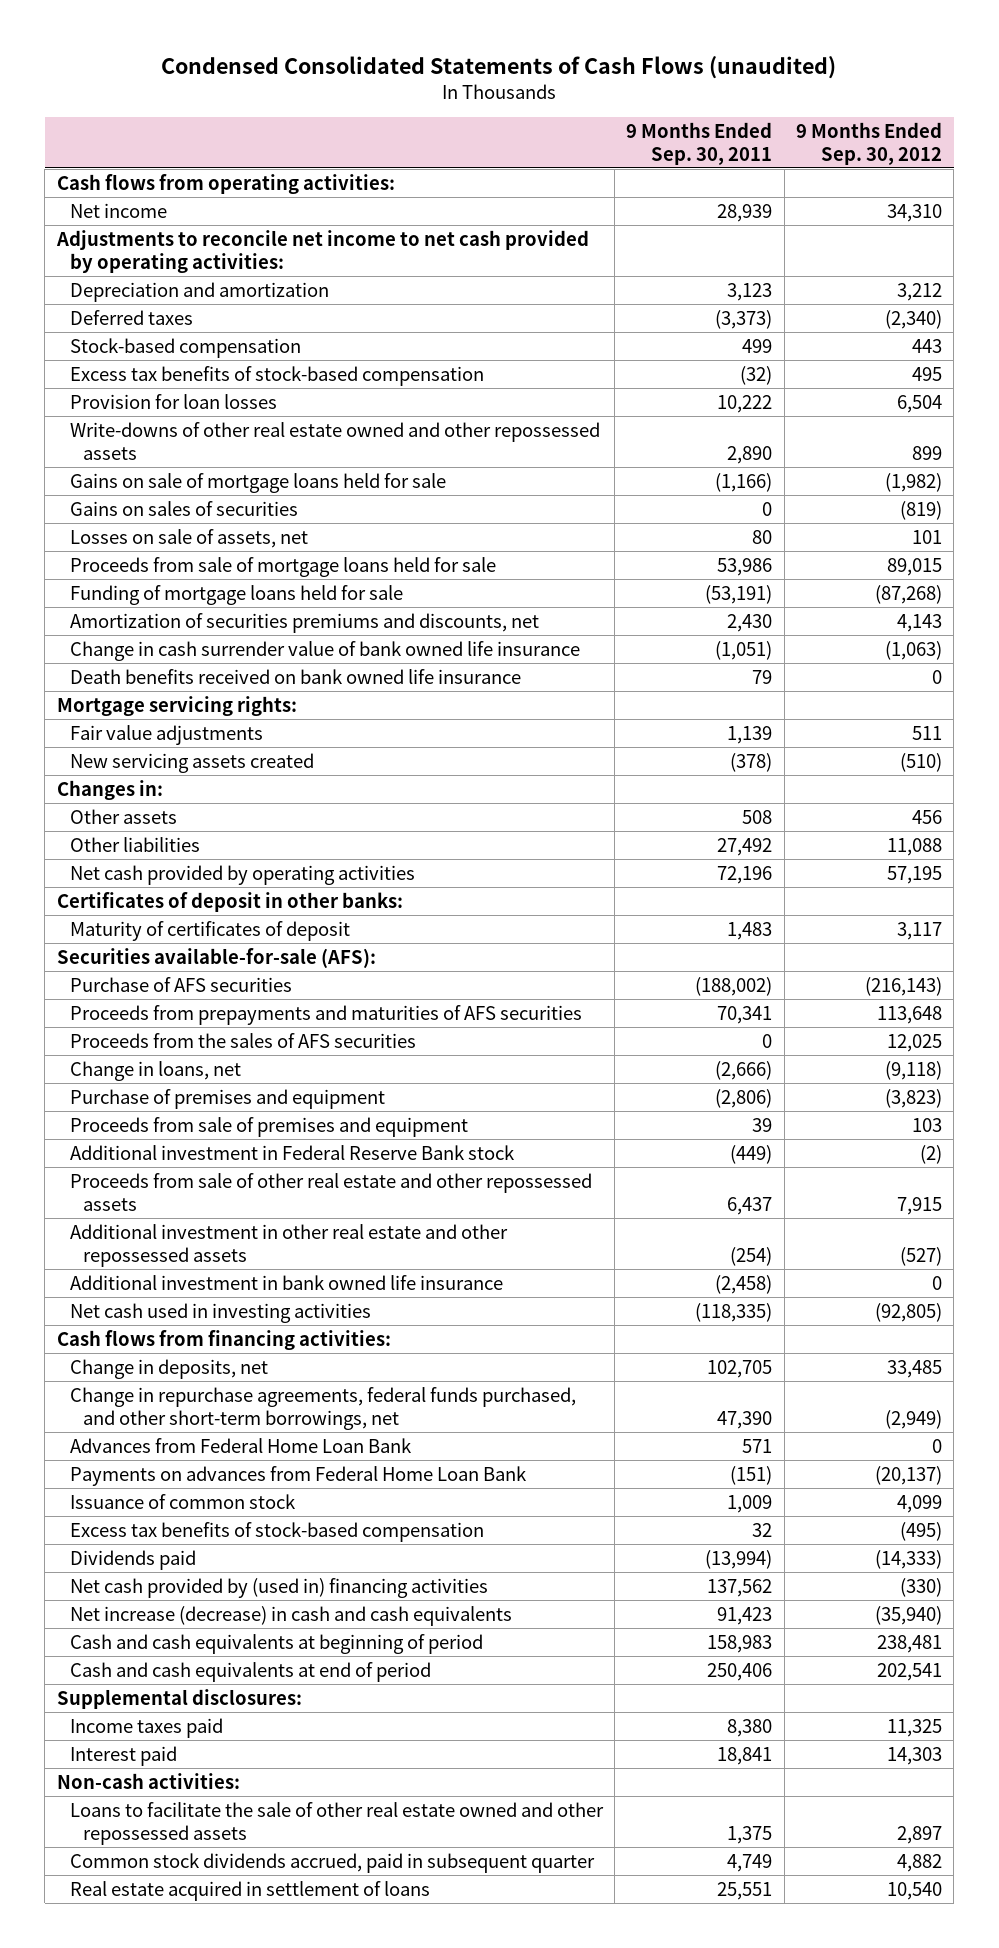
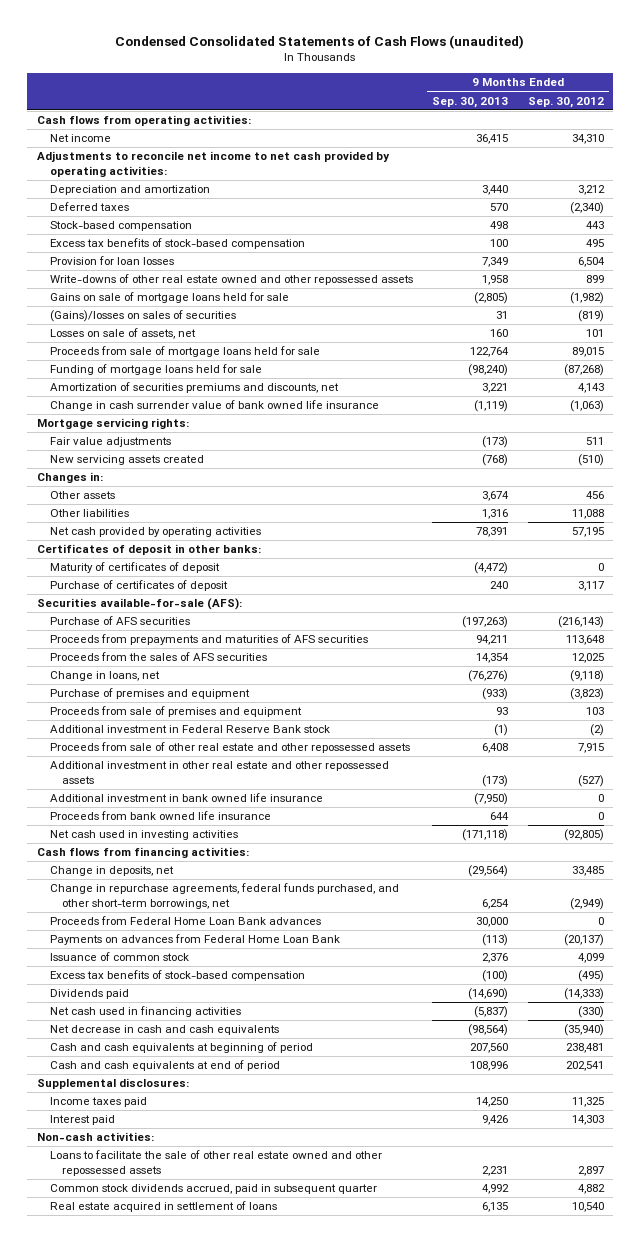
- | 9 Months Ended Sep. 30, 2011 | 9 Months Ended Sep. 30, 2012
+ | 9 Months Ended Sep. 30, 2013 | 9 Months Ended Sep. 30, 2012
- Gains on sales of securities | 0 | (819)
+ (Gains)/losses on sales of securities | 31 | (819)
- Death benefits received on bank owned life insurance | 79 | 0
- Maturity of certificates of deposit | 1,483 | 3,117
+ Maturity of certificates of deposit | (4,472) | 0
+ Purchase of certificates of deposit | 240 | 3,117
+ Proceeds from bank owned life insurance | 644 | 0
- Advances from Federal Home Loan Bank | 571 | 0
+ Proceeds from Federal Home Loan Bank advances | 30,000 | 0
- Net cash provided by (used in) financing activities | 137,562 | (330)
- Net increase (decrease) in cash and cash equivalents | 91,423 | (35,940)
+ Net cash used in financing activities | (5,837) | (330)
+ Net decrease in cash and cash equivalents | (98,564) | (35,940)

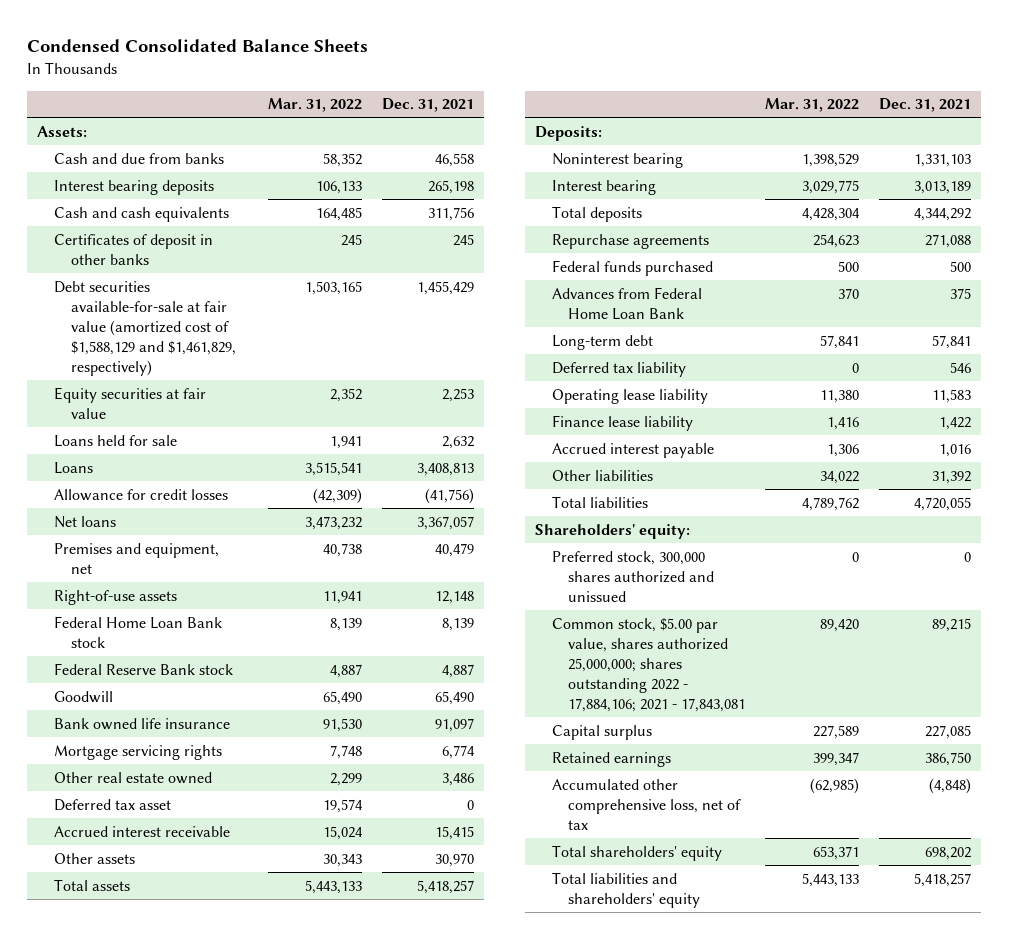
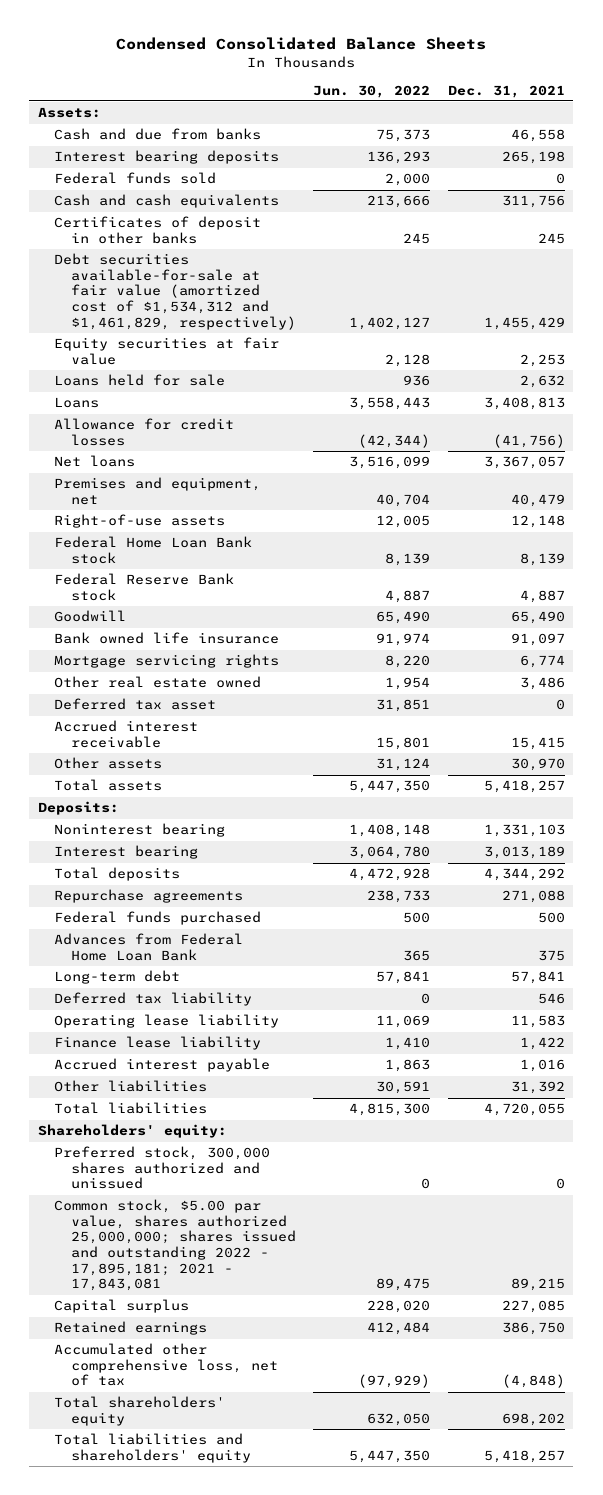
- | Mar. 31, 2022 | Dec. 31, 2021
+ | Jun. 30, 2022 | Dec. 31, 2021
+ Federal funds sold | 2,000 | 0
- Debt securities available-for-sale at fair value (amortized cost of $1,588,129 and $1,461,829, respectively) | 1,503,165 | 1,455,429
+ Debt securities available-for-sale at fair value (amortized cost of $1,534,312 and $1,461,829, respectively) | 1,402,127 | 1,455,429
- Common stock, $5.00 par value, shares authorized 25,000,000; shares outstanding 2022 - 17,884,106; 2021 - 17,843,081 | 89,420 | 89,215
+ Common stock, $5.00 par value, shares authorized 25,000,000; shares issued and outstanding 2022 - 17,895,181; 2021 - 17,843,081 | 89,475 | 89,215

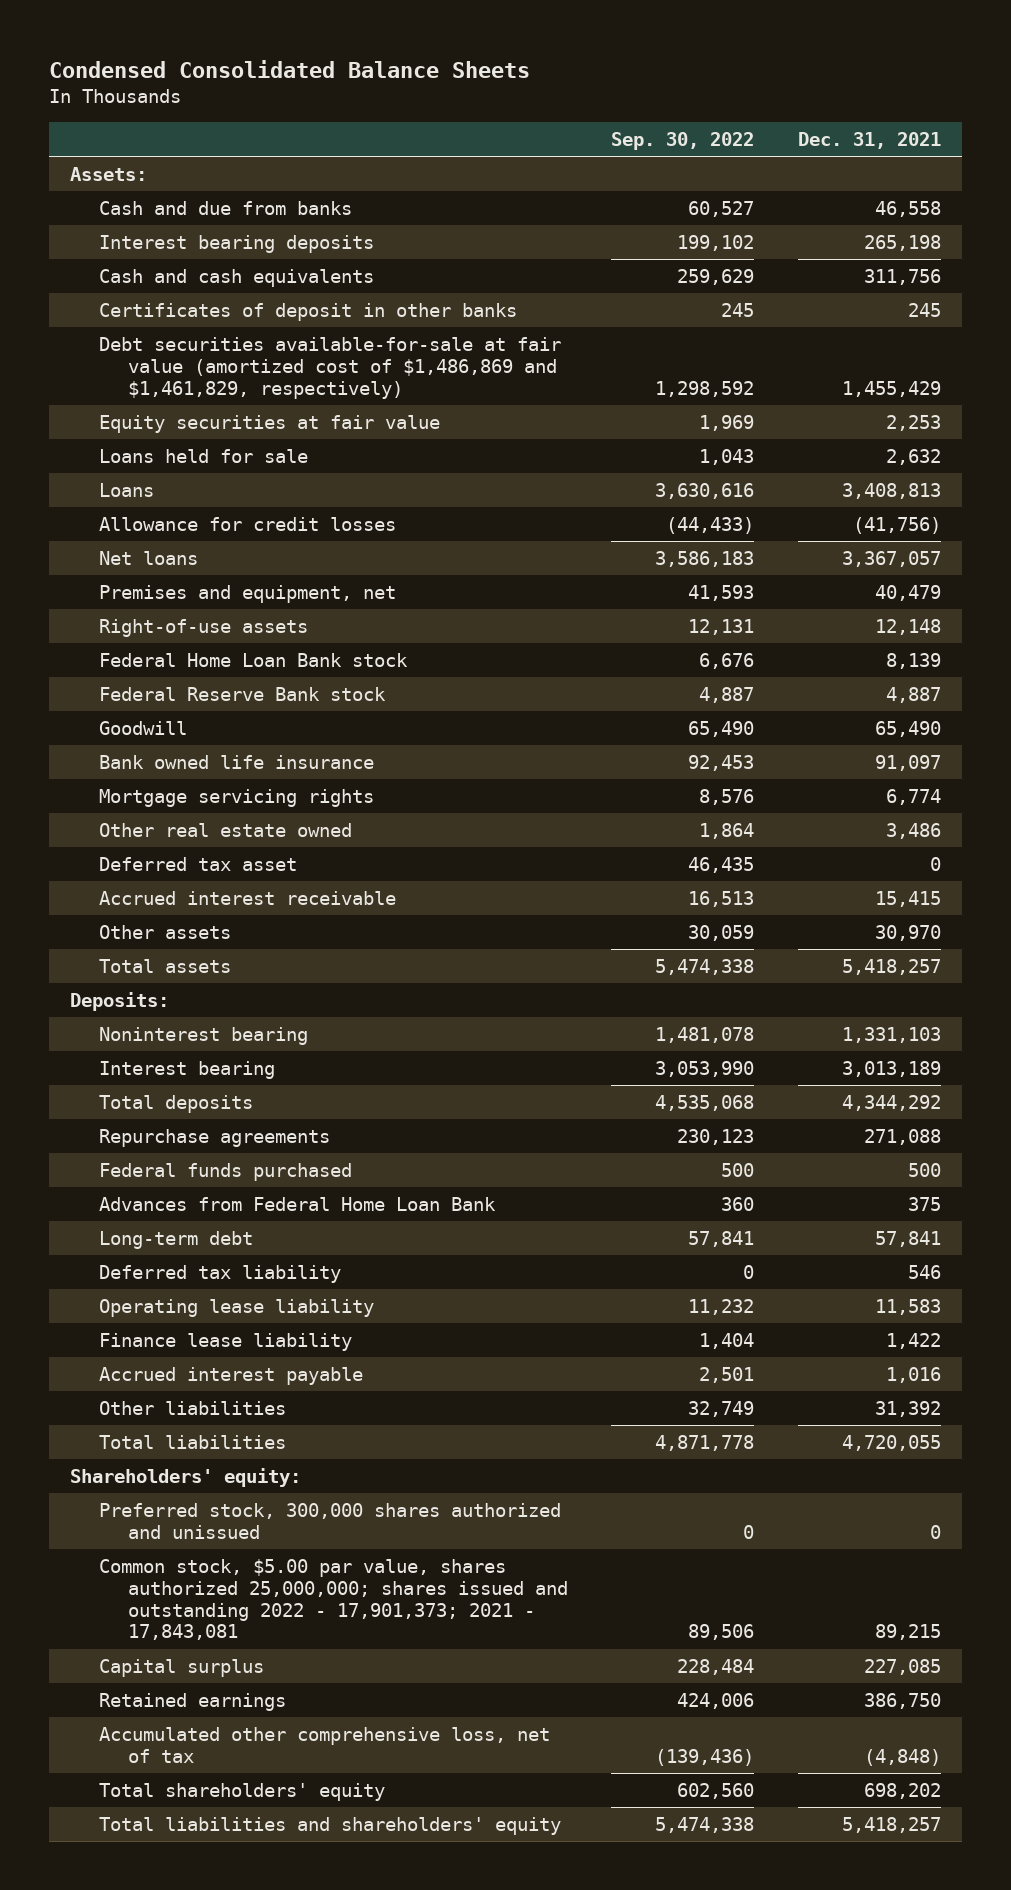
- | Jun. 30, 2022 | Dec. 31, 2021
+ | Sep. 30, 2022 | Dec. 31, 2021
- Federal funds sold | 2,000 | 0
- Debt securities available-for-sale at fair value (amortized cost of $1,534,312 and $1,461,829, respectively) | 1,402,127 | 1,455,429
+ Debt securities available-for-sale at fair value (amortized cost of $1,486,869 and $1,461,829, respectively) | 1,298,592 | 1,455,429
- Common stock, $5.00 par value, shares authorized 25,000,000; shares issued and outstanding 2022 - 17,895,181; 2021 - 17,843,081 | 89,475 | 89,215
+ Common stock, $5.00 par value, shares authorized 25,000,000; shares issued and outstanding 2022 - 17,901,373; 2021 - 17,843,081 | 89,506 | 89,215

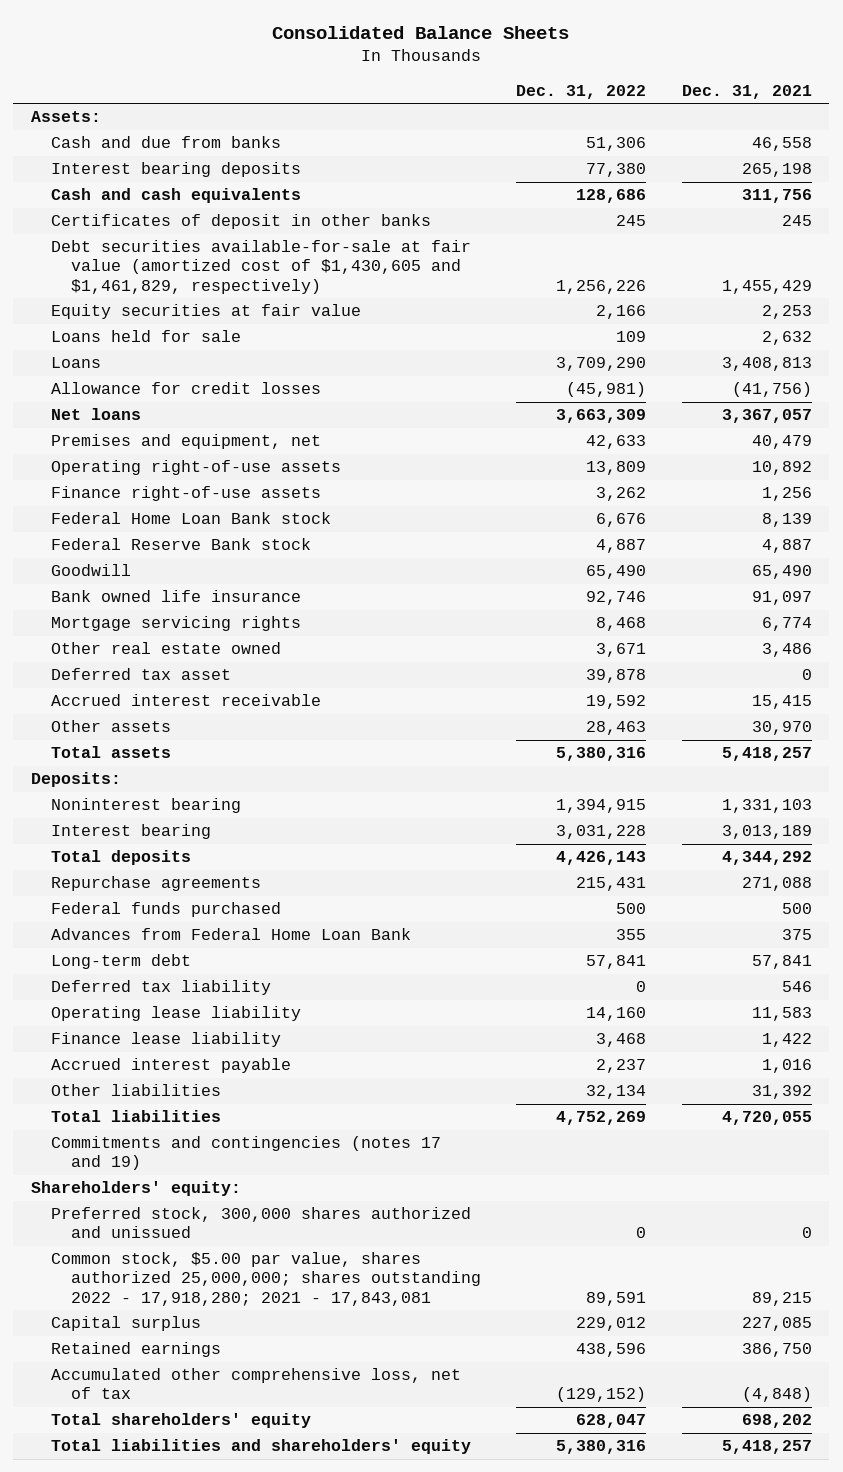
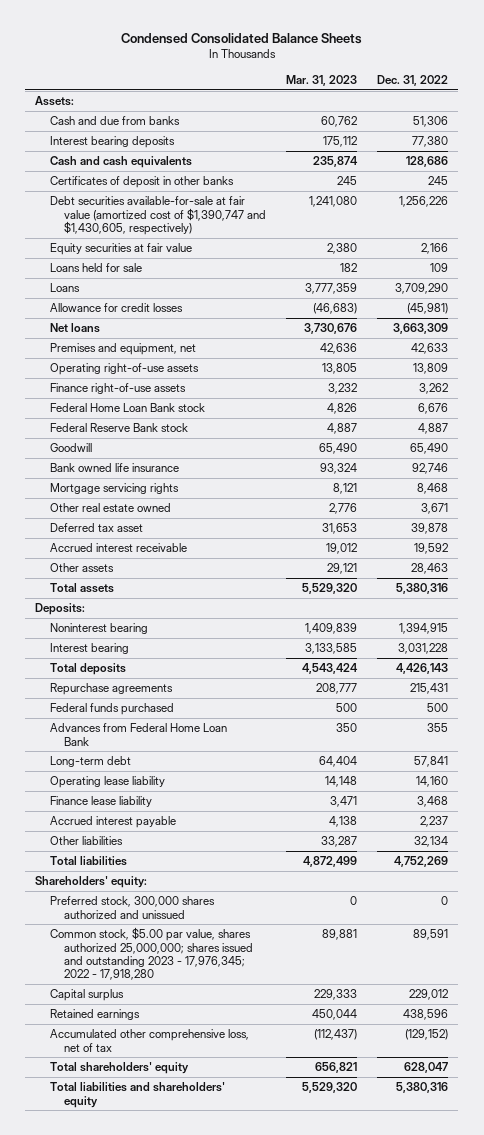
- Consolidated Balance Sheets
+ Condensed Consolidated Balance Sheets
- | Dec. 31, 2022 | Dec. 31, 2021
+ | Mar. 31, 2023 | Dec. 31, 2022
- Debt securities available-for-sale at fair value (amortized cost of $1,430,605 and $1,461,829, respectively) | 1,256,226 | 1,455,429
+ Debt securities available-for-sale at fair value (amortized cost of $1,390,747 and $1,430,605, respectively) | 1,241,080 | 1,256,226
- Deferred tax liability | 0 | 546
- Commitments and contingencies (notes 17 and 19)
- Common stock, $5.00 par value, shares authorized 25,000,000; shares outstanding 2022 - 17,918,280; 2021 - 17,843,081 | 89,591 | 89,215
+ Common stock, $5.00 par value, shares authorized 25,000,000; shares issued and outstanding 2023 - 17,976,345; 2022 - 17,918,280 | 89,881 | 89,591

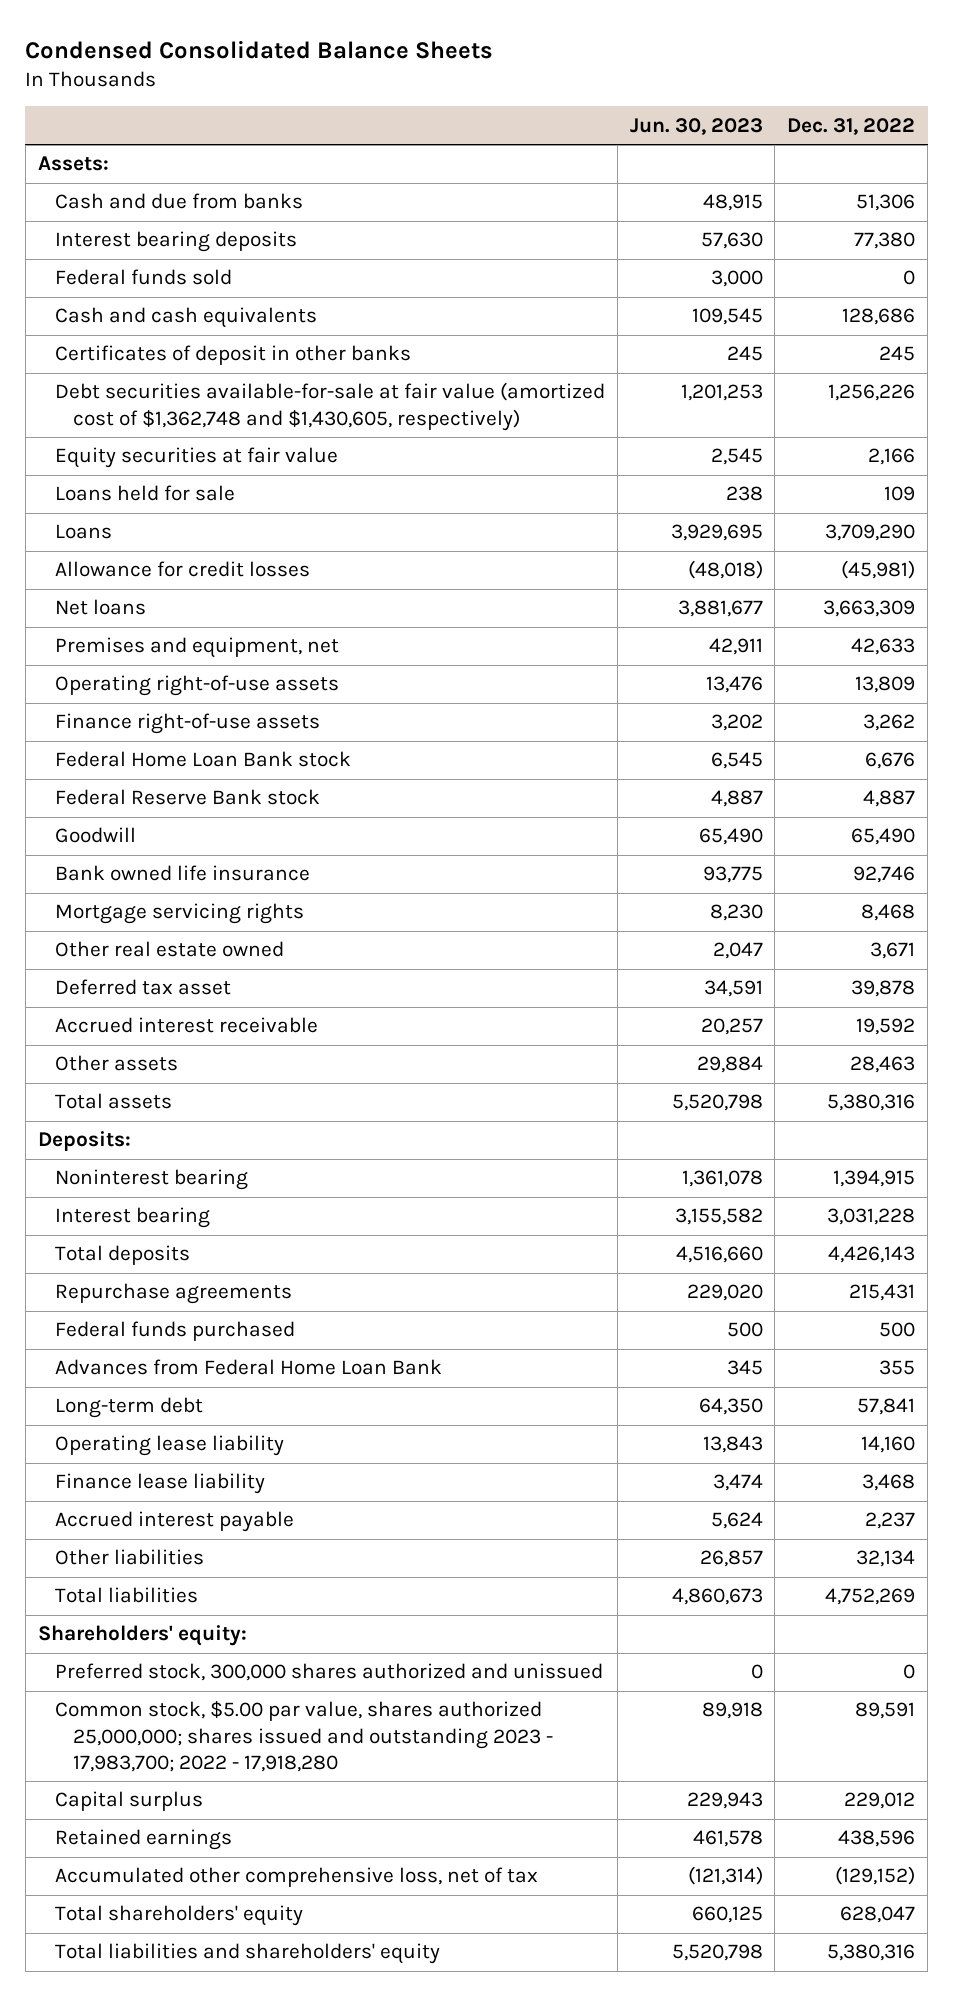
- | Mar. 31, 2023 | Dec. 31, 2022
+ | Jun. 30, 2023 | Dec. 31, 2022
+ Federal funds sold | 3,000 | 0
- Debt securities available-for-sale at fair value (amortized cost of $1,390,747 and $1,430,605, respectively) | 1,241,080 | 1,256,226
+ Debt securities available-for-sale at fair value (amortized cost of $1,362,748 and $1,430,605, respectively) | 1,201,253 | 1,256,226
- Common stock, $5.00 par value, shares authorized 25,000,000; shares issued and outstanding 2023 - 17,976,345; 2022 - 17,918,280 | 89,881 | 89,591
+ Common stock, $5.00 par value, shares authorized 25,000,000; shares issued and outstanding 2023 - 17,983,700; 2022 - 17,918,280 | 89,918 | 89,591

